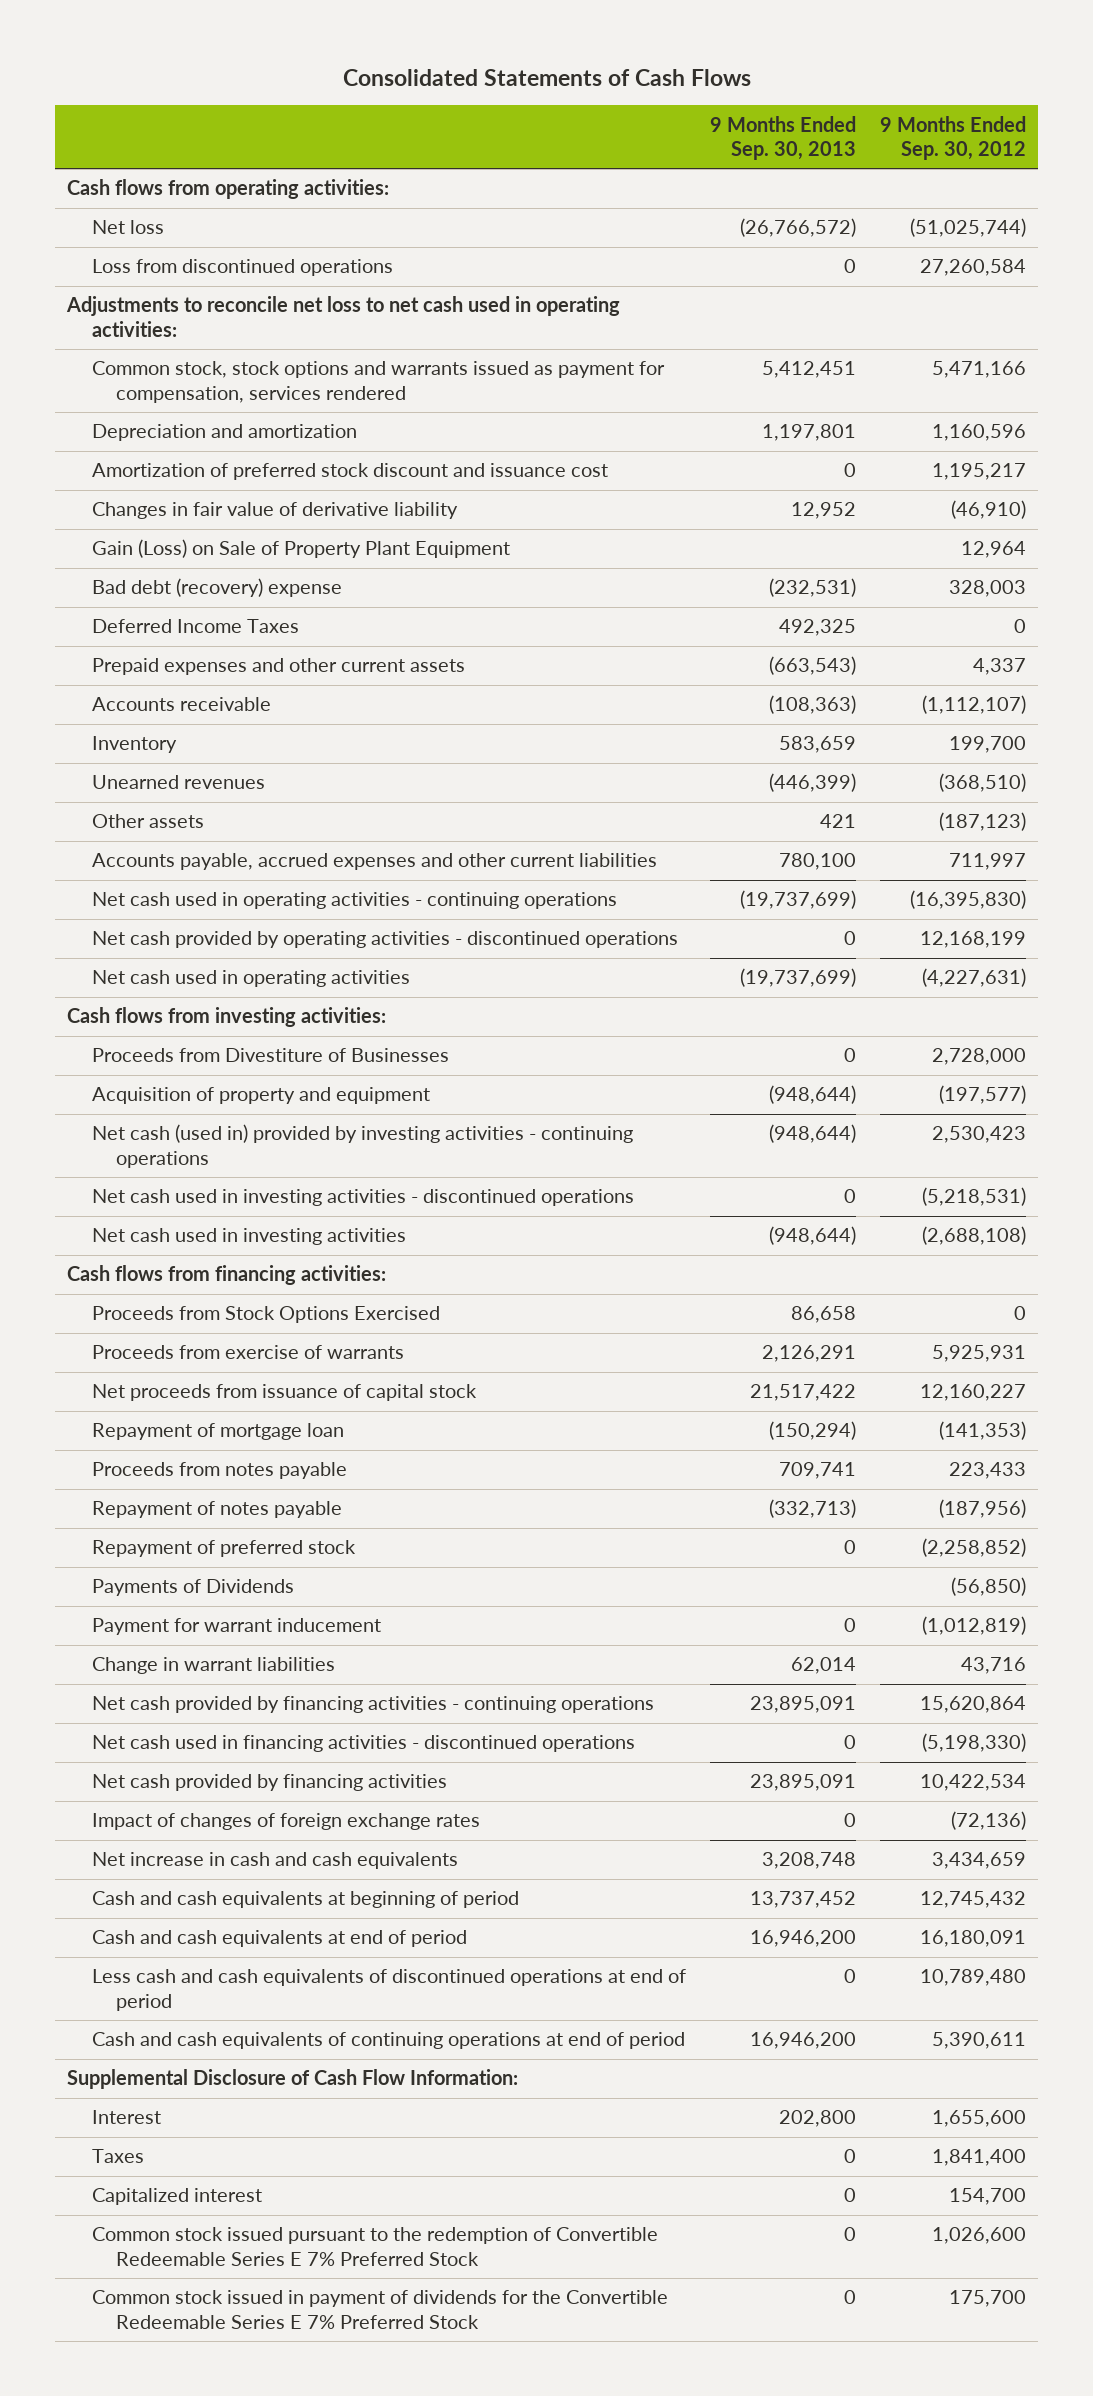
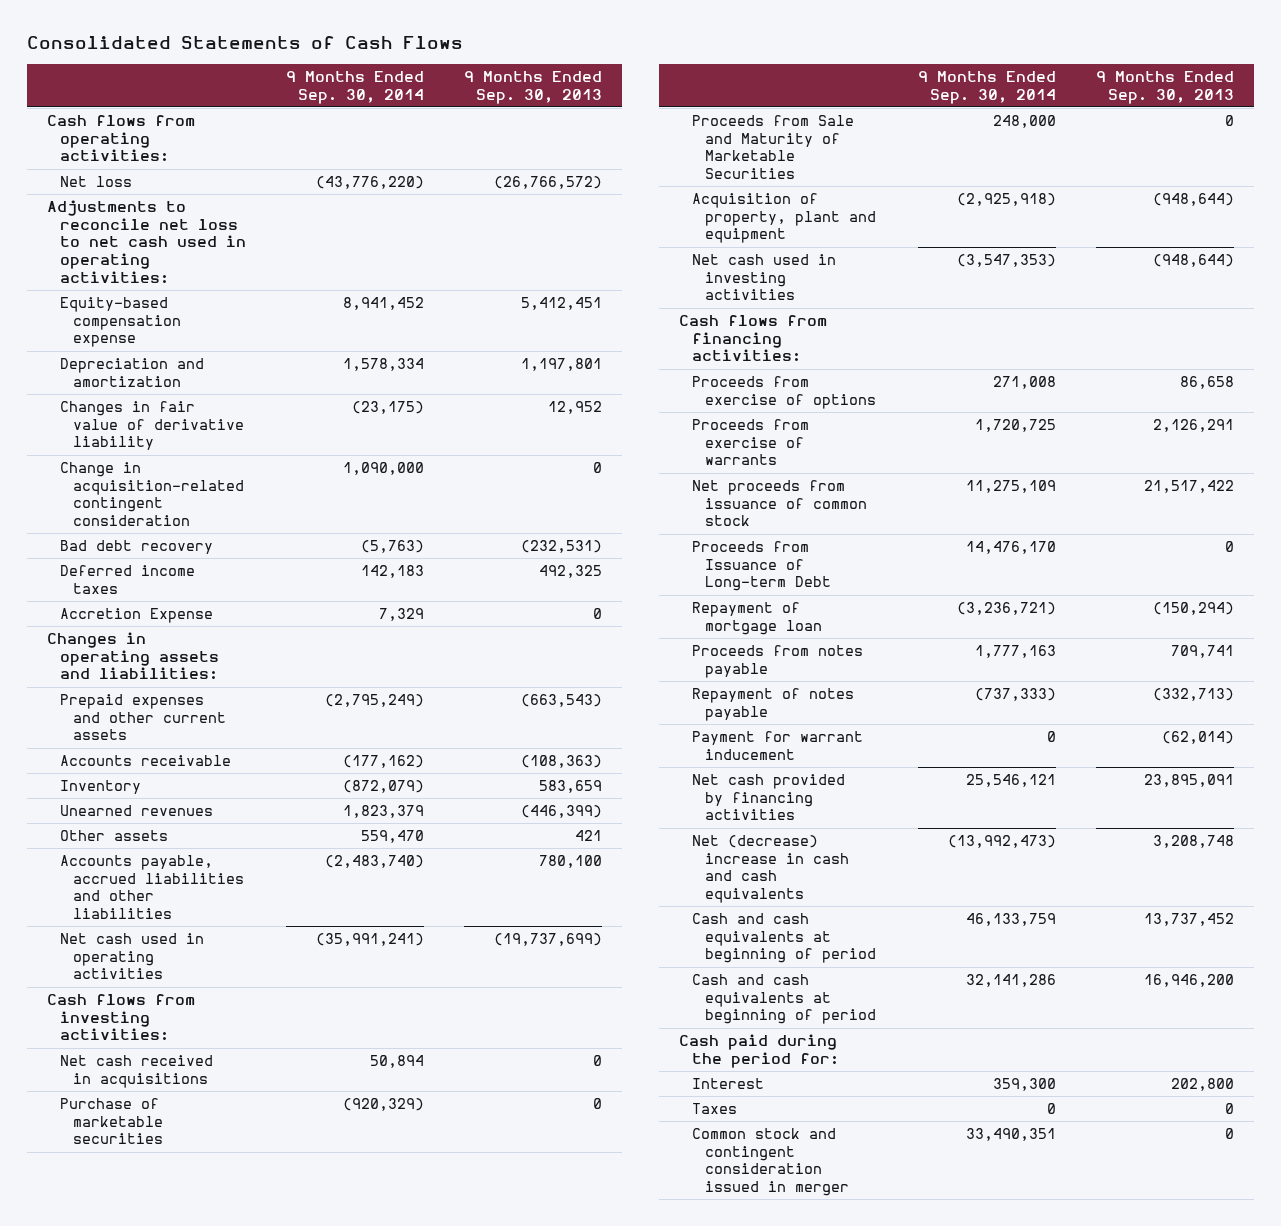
- | 9 Months Ended Sep. 30, 2013 | 9 Months Ended Sep. 30, 2012
+ | 9 Months Ended Sep. 30, 2014 | 9 Months Ended Sep. 30, 2013
- Loss from discontinued operations | 0 | 27,260,584
- Common stock, stock options and warrants issued as payment for compensation, services rendered | 5,412,451 | 5,471,166
+ Equity-based compensation expense | 8,941,452 | 5,412,451
- Amortization of preferred stock discount and issuance cost | 0 | 1,195,217
- Gain (Loss) on Sale of Property Plant Equipment | | 12,964
- Bad debt (recovery) expense | (232,531) | 328,003
- Deferred Income Taxes | 492,325 | 0
+ Change in acquisition-related contingent consideration | 1,090,000 | 0
+ Bad debt recovery | (5,763) | (232,531)
+ Deferred income taxes | 142,183 | 492,325
+ Accretion Expense | 7,329 | 0
+ Changes in operating assets and liabilities:
- Accounts payable, accrued expenses and other current liabilities | 780,100 | 711,997
- Net cash used in operating activities - continuing operations | (19,737,699) | (16,395,830)
- Net cash provided by operating activities - discontinued operations | 0 | 12,168,199
+ Accounts payable, accrued liabilities and other liabilities | (2,483,740) | 780,100
- Proceeds from Divestiture of Businesses | 0 | 2,728,000
- Acquisition of property and equipment | (948,644) | (197,577)
- Net cash (used in) provided by investing activities - continuing operations | (948,644) | 2,530,423
- Net cash used in investing activities - discontinued operations | 0 | (5,218,531)
+ Net cash received in acquisitions | 50,894 | 0
+ Purchase of marketable securities | (920,329) | 0
+ Proceeds from Sale and Maturity of Marketable Securities | 248,000 | 0
+ Acquisition of property, plant and equipment | (2,925,918) | (948,644)
- Proceeds from Stock Options Exercised | 86,658 | 0
+ Proceeds from exercise of options | 271,008 | 86,658
- Net proceeds from issuance of capital stock | 21,517,422 | 12,160,227
+ Net proceeds from issuance of common stock | 11,275,109 | 21,517,422
+ Proceeds from Issuance of Long-term Debt | 14,476,170 | 0
- Repayment of preferred stock | 0 | (2,258,852)
- Payments of Dividends | | (56,850)
- Payment for warrant inducement | 0 | (1,012,819)
- Change in warrant liabilities | 62,014 | 43,716
- Net cash provided by financing activities - continuing operations | 23,895,091 | 15,620,864
- Net cash used in financing activities - discontinued operations | 0 | (5,198,330)
+ Payment for warrant inducement | 0 | (62,014)
- Impact of changes of foreign exchange rates | 0 | (72,136)
- Net increase in cash and cash equivalents | 3,208,748 | 3,434,659
+ Net (decrease) increase in cash and cash equivalents | (13,992,473) | 3,208,748
- Cash and cash equivalents at end of period | 16,946,200 | 16,180,091
- Less cash and cash equivalents of discontinued operations at end of period | 0 | 10,789,480
- Cash and cash equivalents of continuing operations at end of period | 16,946,200 | 5,390,611
- Supplemental Disclosure of Cash Flow Information:
+ Cash and cash equivalents at beginning of period | 32,141,286 | 16,946,200
+ Cash paid during the period for:
- Capitalized interest | 0 | 154,700
- Common stock issued pursuant to the redemption of Convertible Redeemable Series E 7% Preferred Stock | 0 | 1,026,600
- Common stock issued in payment of dividends for the Convertible Redeemable Series E 7% Preferred Stock | 0 | 175,700
+ Common stock and contingent consideration issued in merger | 33,490,351 | 0

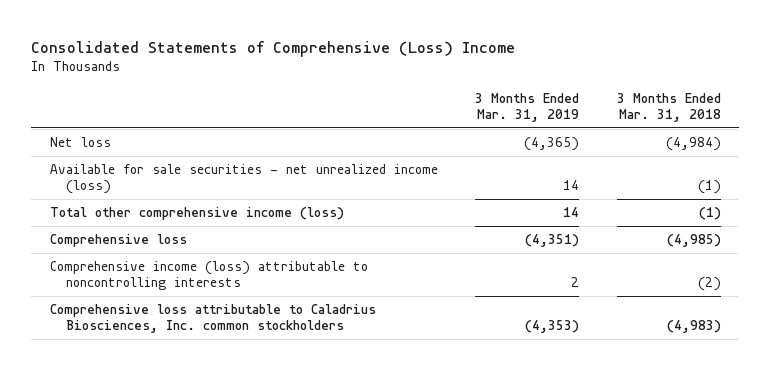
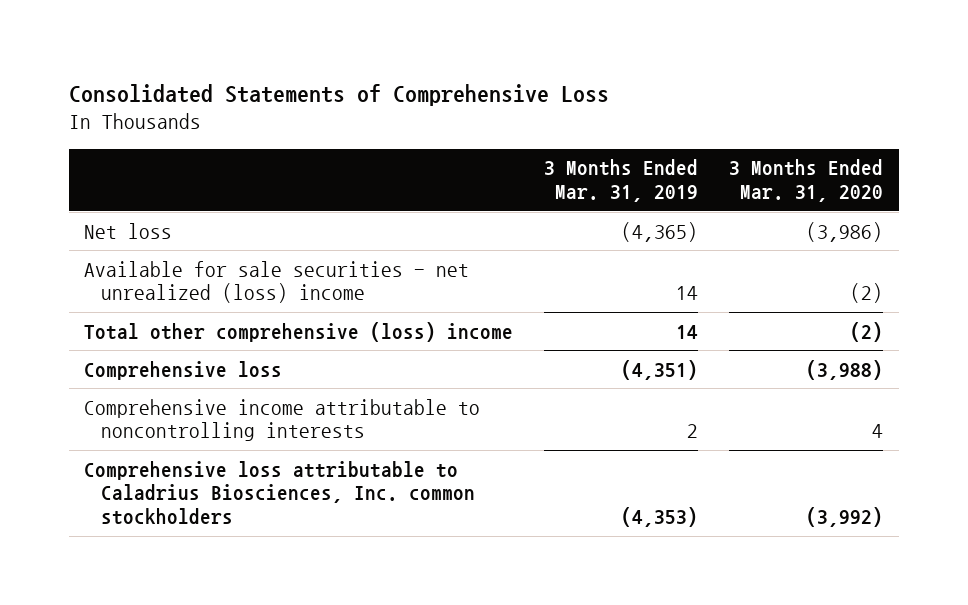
- Consolidated Statements of Comprehensive (Loss) Income
+ Consolidated Statements of Comprehensive Loss
- | 3 Months Ended Mar. 31, 2019 | 3 Months Ended Mar. 31, 2018
+ | 3 Months Ended Mar. 31, 2019 | 3 Months Ended Mar. 31, 2020
- Available for sale securities - net unrealized income (loss) | 14 | (1)
- Total other comprehensive income (loss) | 14 | (1)
+ Available for sale securities - net unrealized (loss) income | 14 | (2)
+ Total other comprehensive (loss) income | 14 | (2)
- Comprehensive income (loss) attributable to noncontrolling interests | 2 | (2)
+ Comprehensive income attributable to noncontrolling interests | 2 | 4

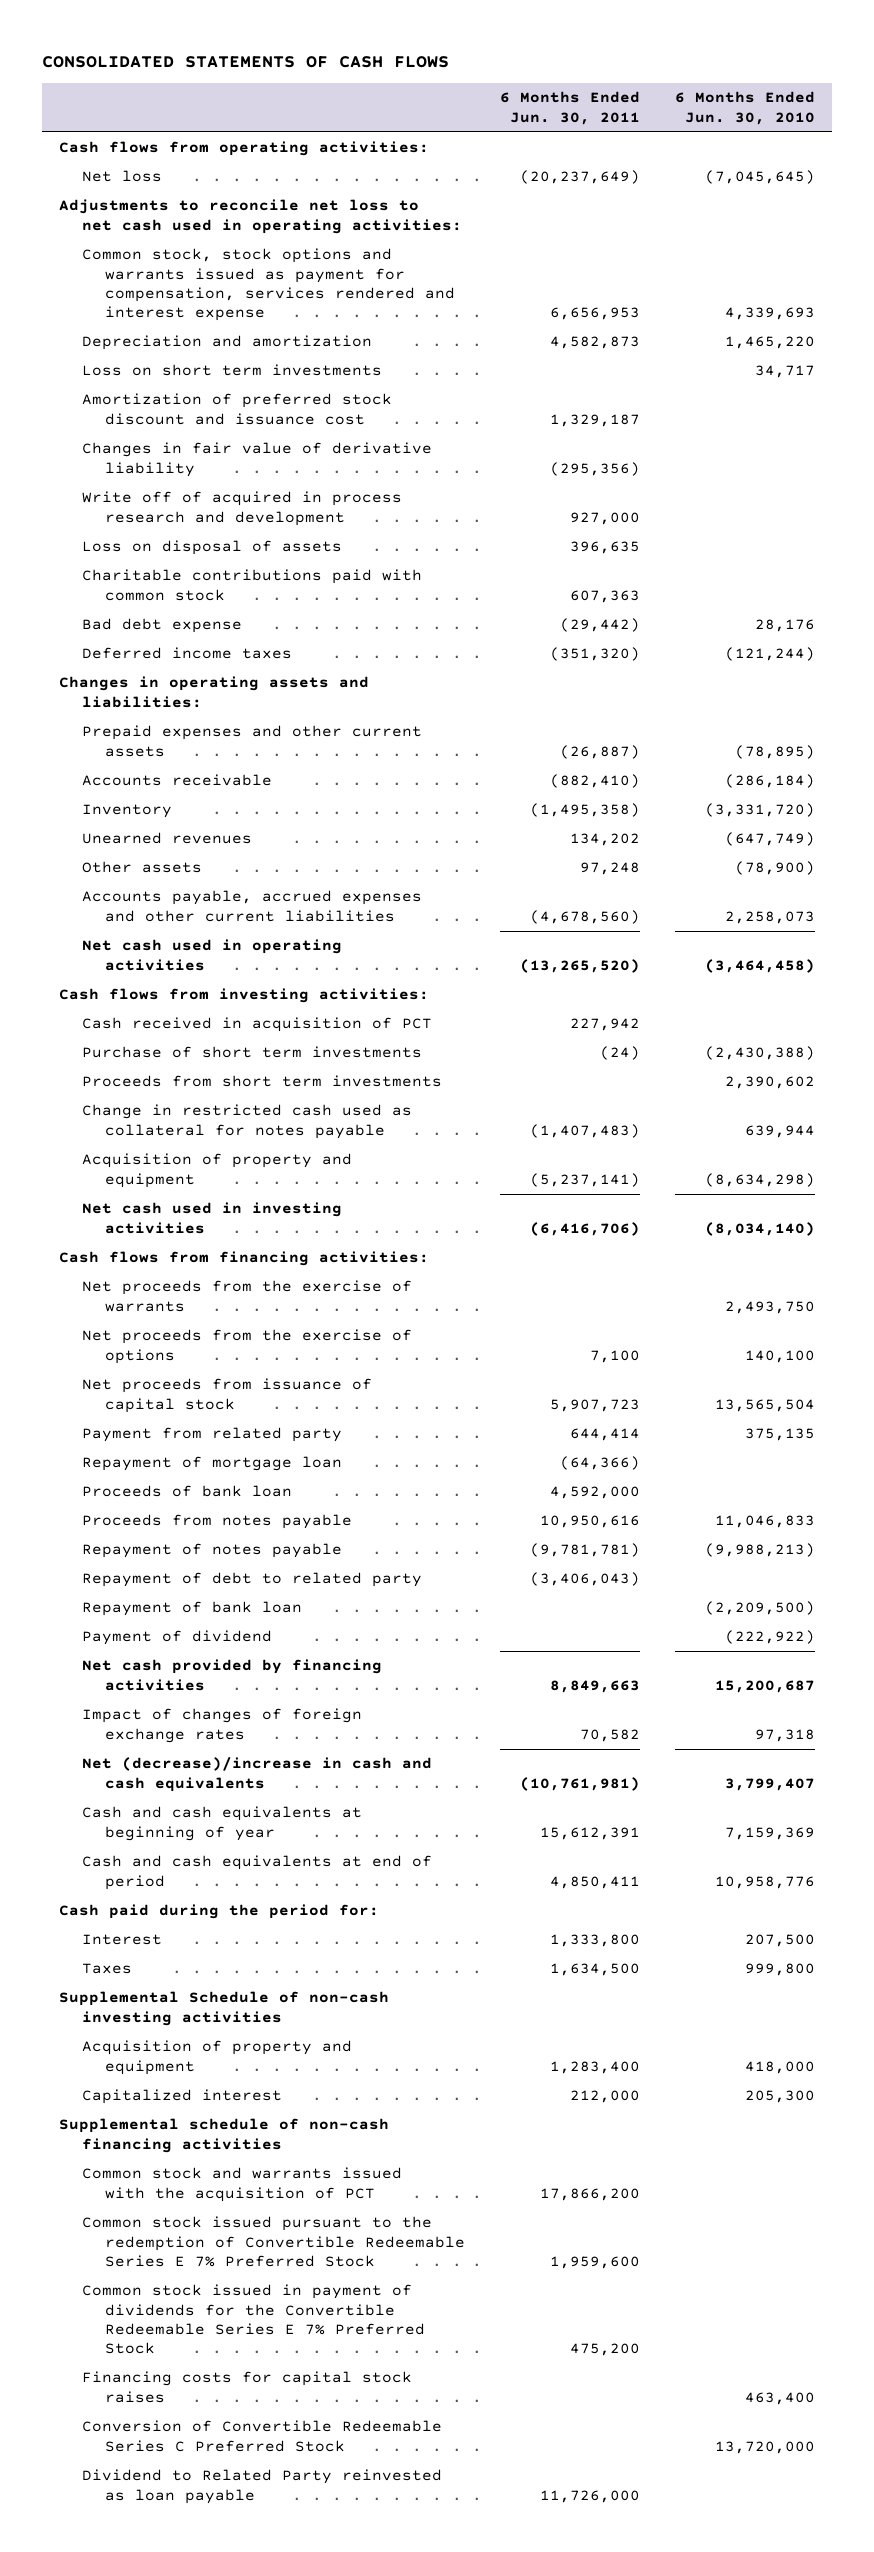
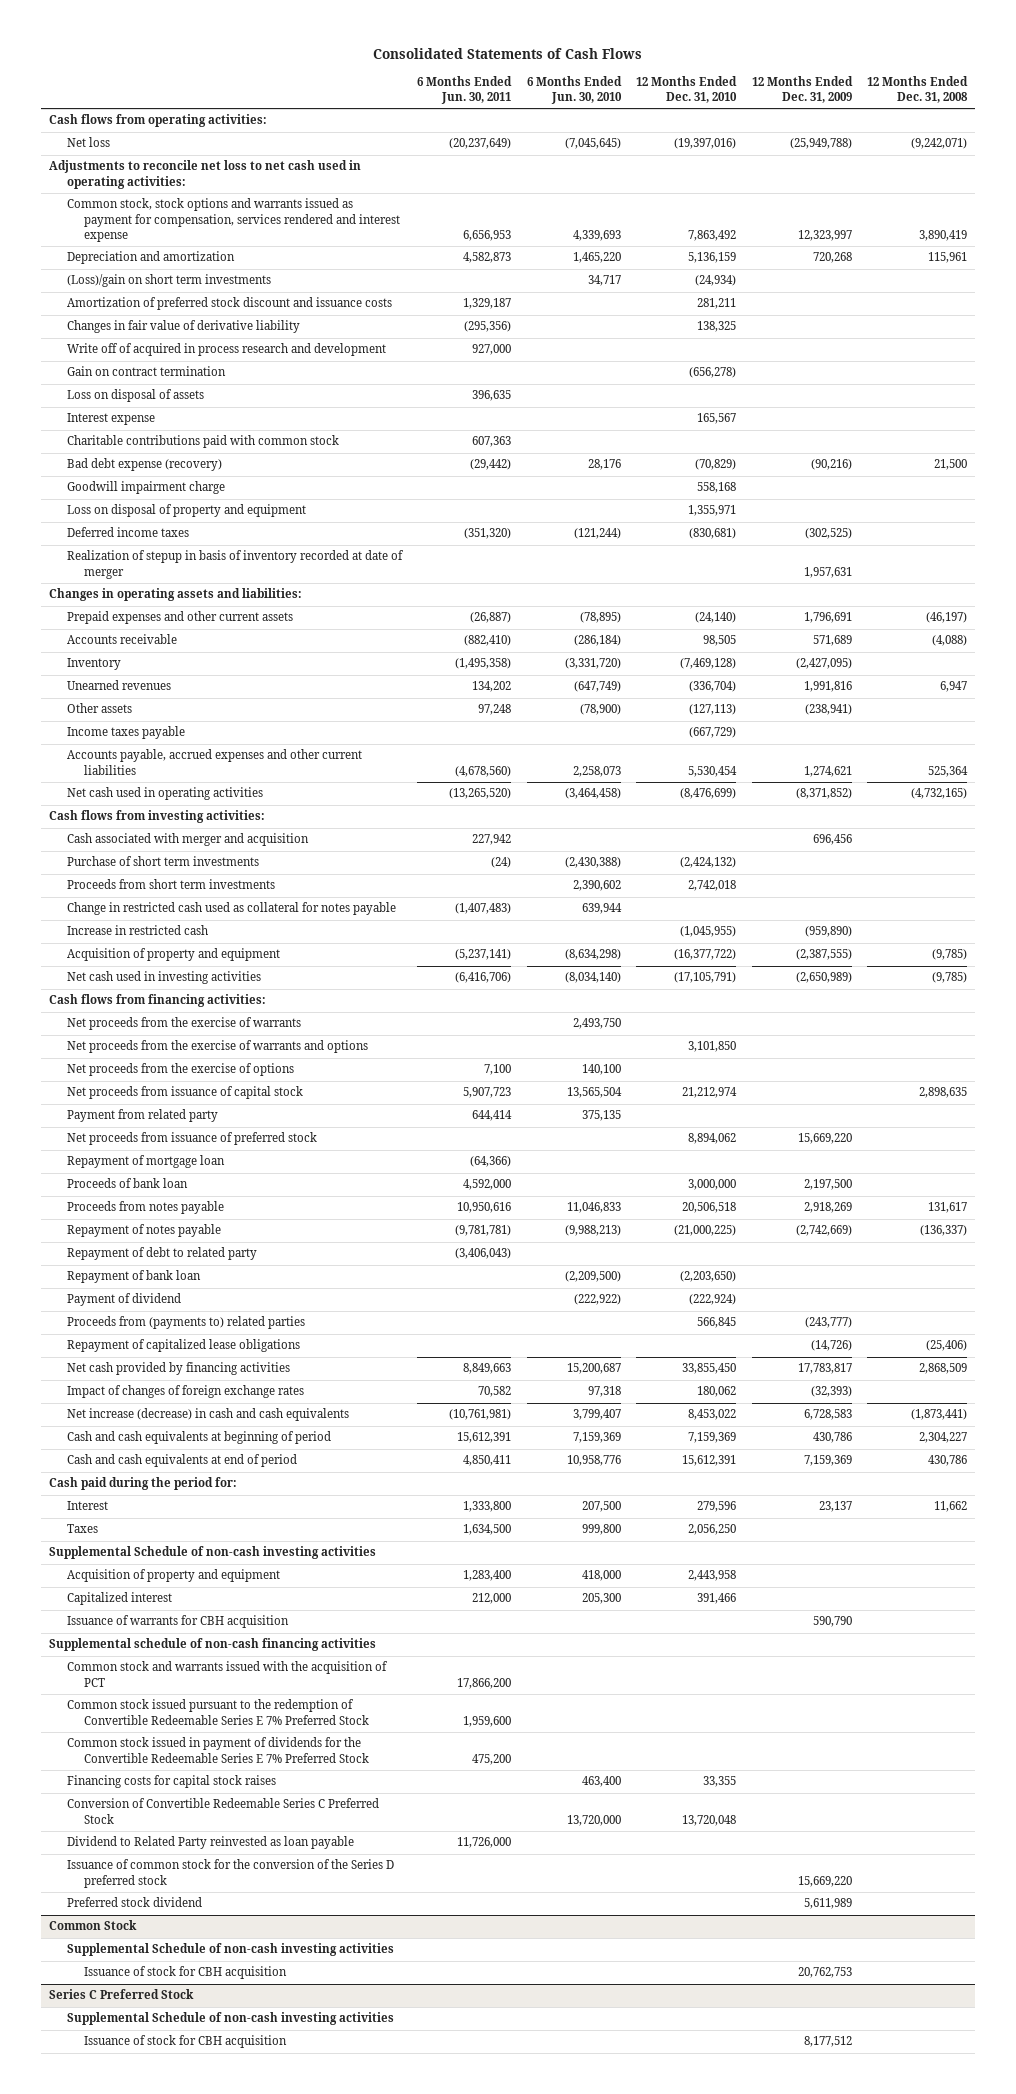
- CONSOLIDATED STATEMENTS OF CASH FLOWS
+ Consolidated Statements of Cash Flows
- | 6 Months Ended Jun. 30, 2011 | 6 Months Ended Jun. 30, 2010
+ | 6 Months Ended Jun. 30, 2011 | 6 Months Ended Jun. 30, 2010 | 12 Months Ended Dec. 31, 2010 | 12 Months Ended Dec. 31, 2009 | 12 Months Ended Dec. 31, 2008
- Loss on short term investments | | 34,717
- Amortization of preferred stock discount and issuance cost | 1,329,187 |
+ (Loss)/gain on short term investments | | 34,717 | (24,934) | |
+ Amortization of preferred stock discount and issuance costs | 1,329,187 | | 281,211 | |
+ Gain on contract termination | | | (656,278) | |
+ Interest expense | | | 165,567 | |
- Bad debt expense | (29,442) | 28,176
+ Bad debt expense (recovery) | (29,442) | 28,176 | (70,829) | (90,216) | 21,500
+ Goodwill impairment charge | | | 558,168 | |
+ Loss on disposal of property and equipment | | | 1,355,971 | |
+ Realization of stepup in basis of inventory recorded at date of merger | | | | 1,957,631 |
+ Income taxes payable | | | (667,729) | |
- Cash received in acquisition of PCT | 227,942 |
+ Cash associated with merger and acquisition | 227,942 | | | 696,456 |
+ Increase in restricted cash | | | (1,045,955) | (959,890) |
+ Net proceeds from the exercise of warrants and options | | | 3,101,850 | |
+ Net proceeds from issuance of preferred stock | | | 8,894,062 | 15,669,220 |
+ Proceeds from (payments to) related parties | | | 566,845 | (243,777) |
+ Repayment of capitalized lease obligations | | | | (14,726) | (25,406)
- Net (decrease)/increase in cash and cash equivalents | (10,761,981) | 3,799,407
- Cash and cash equivalents at beginning of year | 15,612,391 | 7,159,369
+ Net increase (decrease) in cash and cash equivalents | (10,761,981) | 3,799,407 | 8,453,022 | 6,728,583 | (1,873,441)
+ Cash and cash equivalents at beginning of period | 15,612,391 | 7,159,369 | 7,159,369 | 430,786 | 2,304,227
+ Issuance of warrants for CBH acquisition | | | | 590,790 |
+ Issuance of common stock for the conversion of the Series D preferred stock | | | | 15,669,220 |
+ Preferred stock dividend | | | | 5,611,989 |
+ Common Stock
+ Supplemental Schedule of non-cash investing activities
+ Issuance of stock for CBH acquisition | | | | 20,762,753 |
+ Series C Preferred Stock
+ Supplemental Schedule of non-cash investing activities
+ Issuance of stock for CBH acquisition | | | | 8,177,512 |

